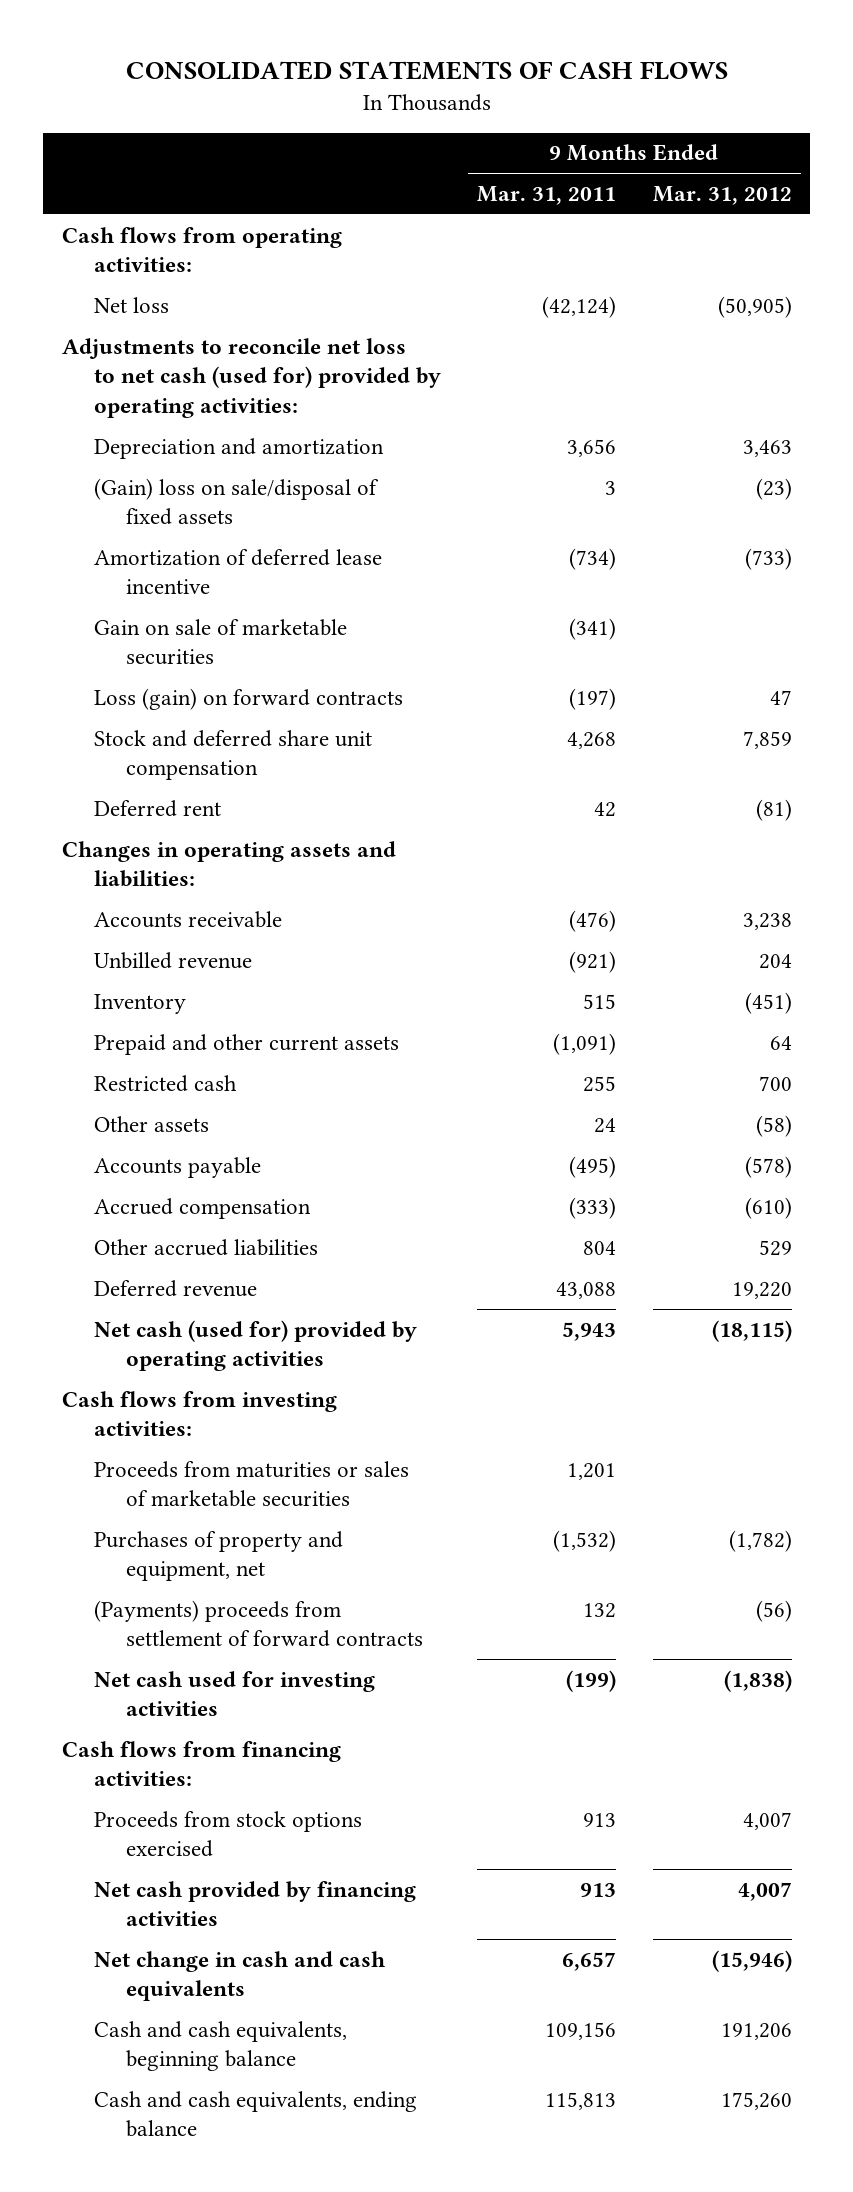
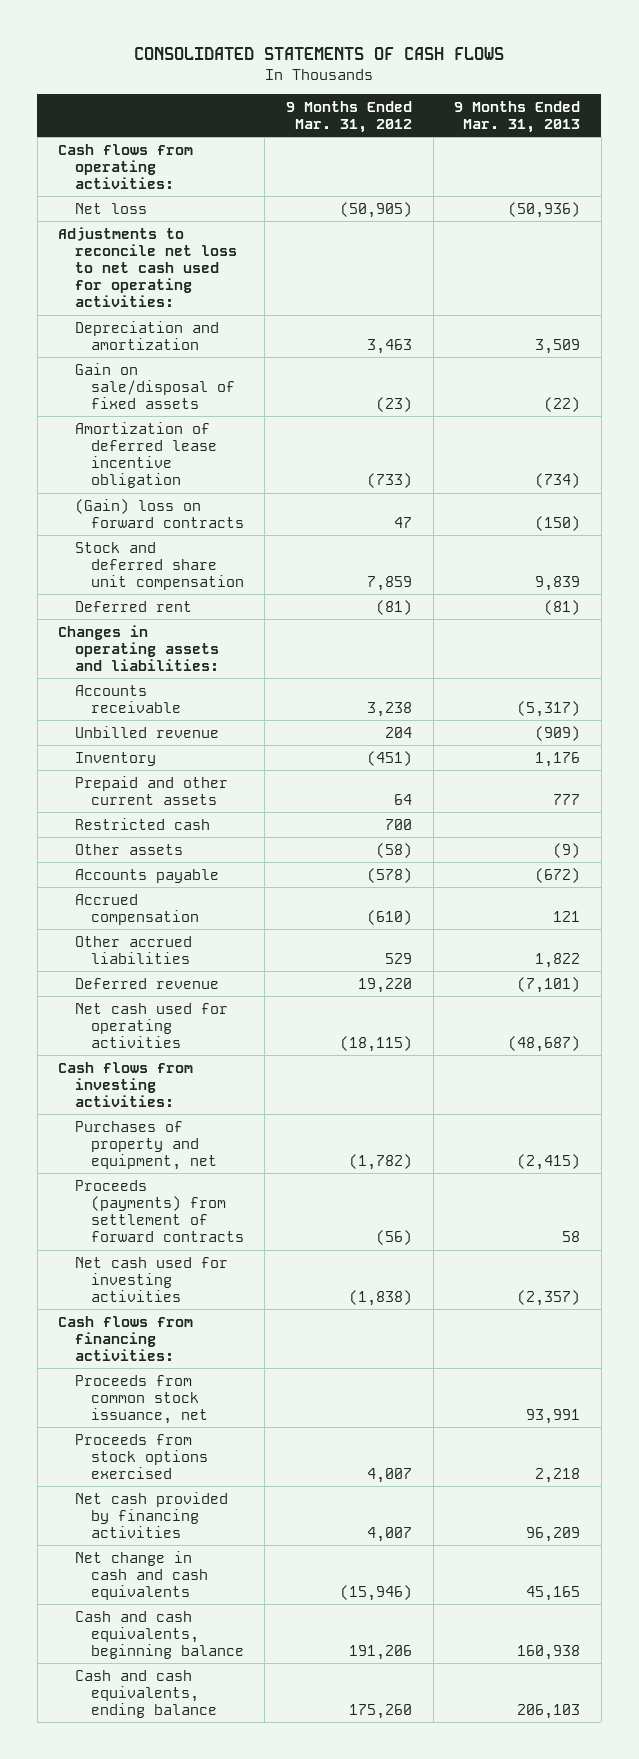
- | 9 Months Ended Mar. 31, 2011 | 9 Months Ended Mar. 31, 2012
+ | 9 Months Ended Mar. 31, 2012 | 9 Months Ended Mar. 31, 2013
- Adjustments to reconcile net loss to net cash (used for) provided by operating activities:
+ Adjustments to reconcile net loss to net cash used for operating activities:
- (Gain) loss on sale/disposal of fixed assets | 3 | (23)
- Amortization of deferred lease incentive | (734) | (733)
- Gain on sale of marketable securities | (341) |
- Loss (gain) on forward contracts | (197) | 47
+ Gain on sale/disposal of fixed assets | (23) | (22)
+ Amortization of deferred lease incentive obligation | (733) | (734)
+ (Gain) loss on forward contracts | 47 | (150)
- Net cash (used for) provided by operating activities | 5,943 | (18,115)
+ Net cash used for operating activities | (18,115) | (48,687)
- Proceeds from maturities or sales of marketable securities | 1,201 |
- (Payments) proceeds from settlement of forward contracts | 132 | (56)
+ Proceeds (payments) from settlement of forward contracts | (56) | 58
+ Proceeds from common stock issuance, net | | 93,991

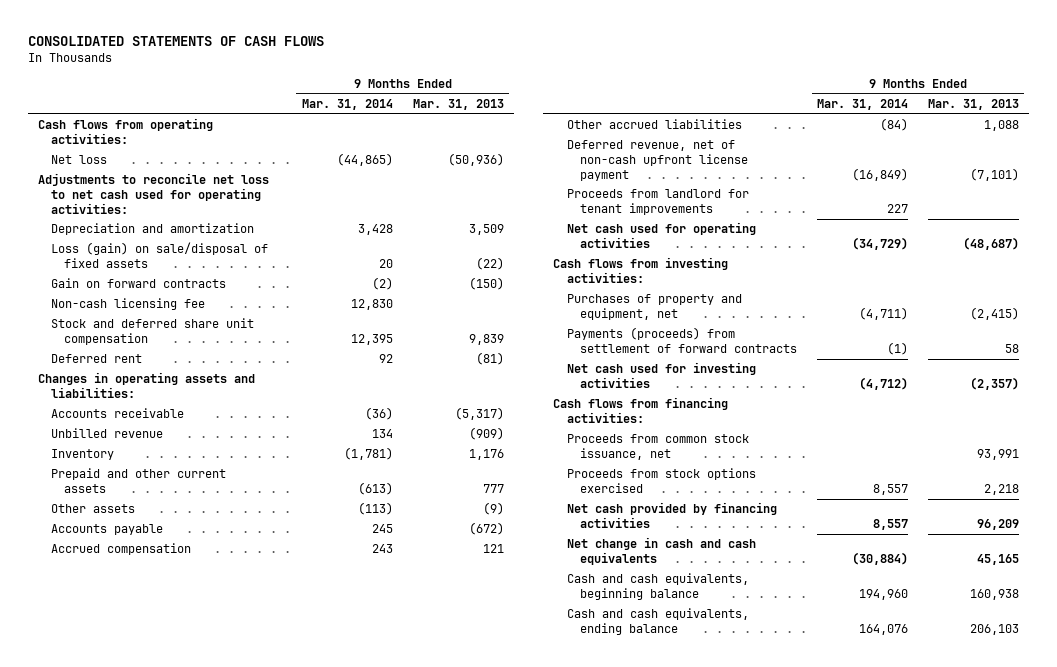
- | 9 Months Ended Mar. 31, 2012 | 9 Months Ended Mar. 31, 2013
+ | 9 Months Ended Mar. 31, 2014 | 9 Months Ended Mar. 31, 2013
- Gain on sale/disposal of fixed assets | (23) | (22)
- Amortization of deferred lease incentive obligation | (733) | (734)
- (Gain) loss on forward contracts | 47 | (150)
+ Loss (gain) on sale/disposal of fixed assets | 20 | (22)
+ Gain on forward contracts | (2) | (150)
+ Non-cash licensing fee | 12,830 |
- Restricted cash | 700 |
- Other accrued liabilities | 529 | 1,822
- Deferred revenue | 19,220 | (7,101)
+ Other accrued liabilities | (84) | 1,088
+ Deferred revenue, net of non-cash upfront license payment | (16,849) | (7,101)
+ Proceeds from landlord for tenant improvements | 227 |
- Proceeds (payments) from settlement of forward contracts | (56) | 58
+ Payments (proceeds) from settlement of forward contracts | (1) | 58

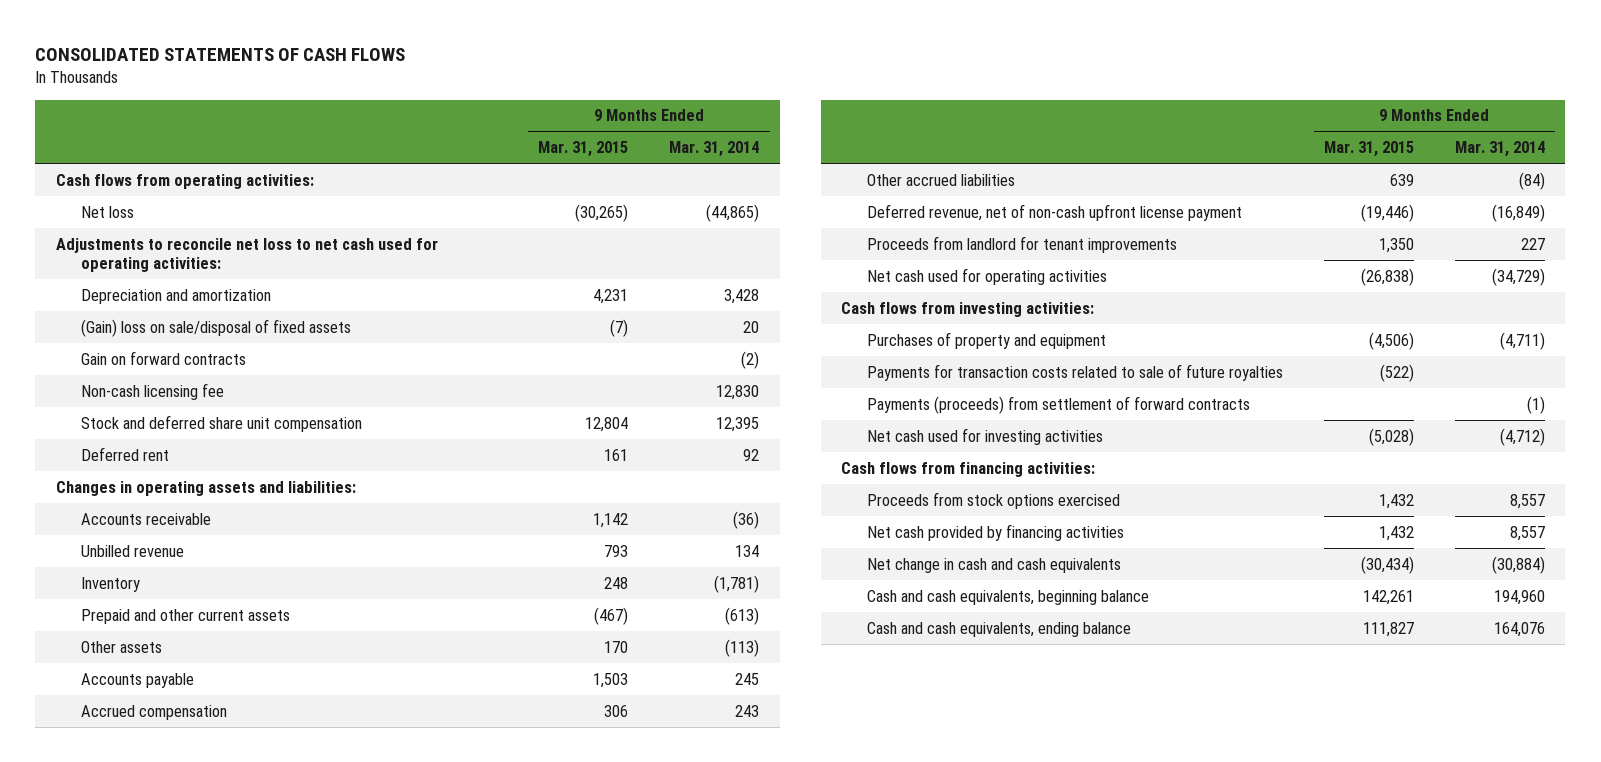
- | 9 Months Ended Mar. 31, 2014 | 9 Months Ended Mar. 31, 2013
+ | 9 Months Ended Mar. 31, 2015 | 9 Months Ended Mar. 31, 2014
- Loss (gain) on sale/disposal of fixed assets | 20 | (22)
+ (Gain) loss on sale/disposal of fixed assets | (7) | 20
- Purchases of property and equipment, net | (4,711) | (2,415)
+ Purchases of property and equipment | (4,506) | (4,711)
+ Payments for transaction costs related to sale of future royalties | (522) |
- Proceeds from common stock issuance, net | | 93,991

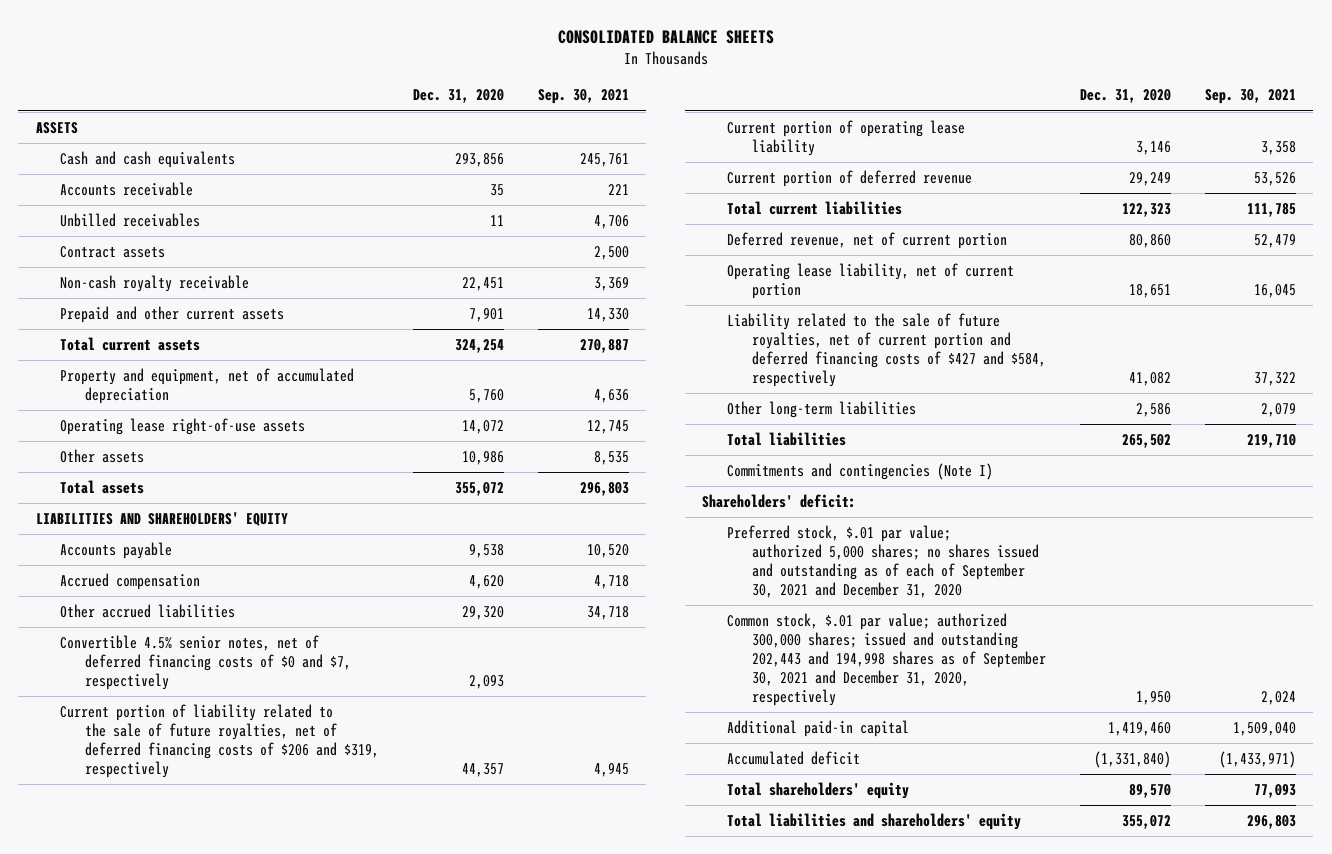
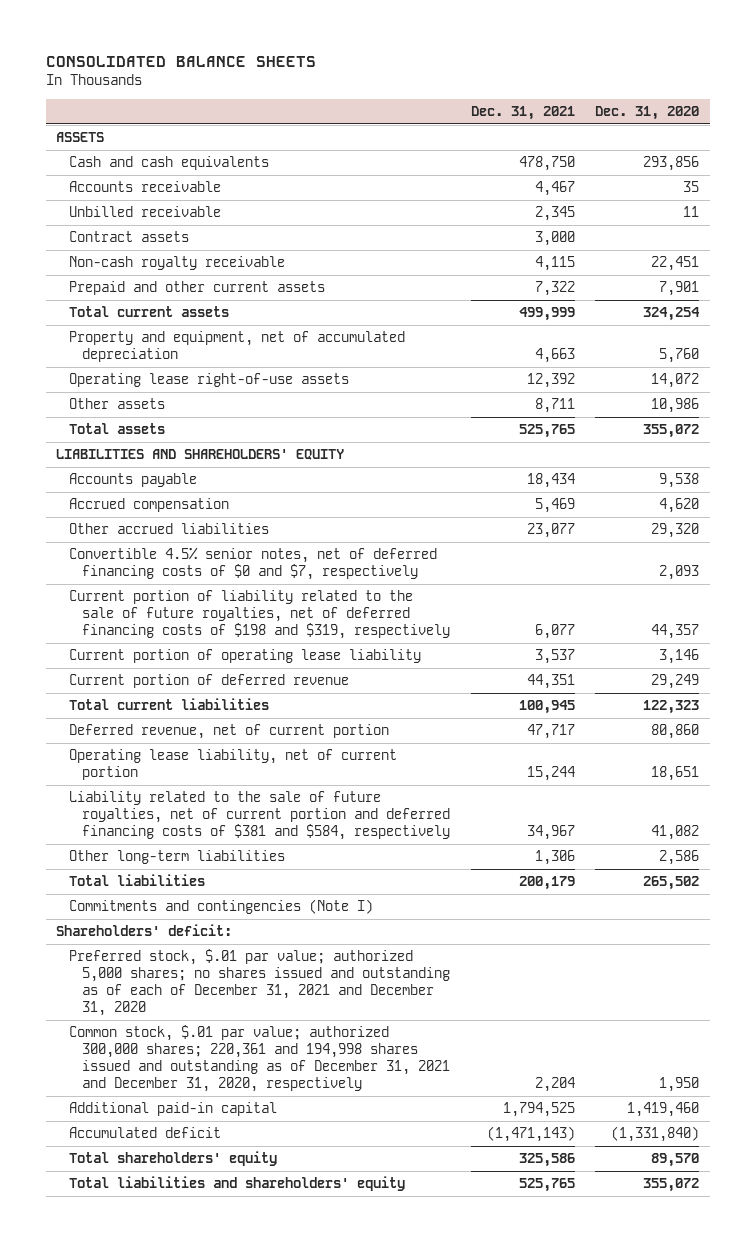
- | Dec. 31, 2020 | Sep. 30, 2021
+ | Dec. 31, 2021 | Dec. 31, 2020
- Unbilled receivables | 11 | 4,706
+ Unbilled receivable | 2,345 | 11
- Current portion of liability related to the sale of future royalties, net of deferred financing costs of $206 and $319, respectively | 44,357 | 4,945
+ Current portion of liability related to the sale of future royalties, net of deferred financing costs of $198 and $319, respectively | 6,077 | 44,357
- Liability related to the sale of future royalties, net of current portion and deferred financing costs of $427 and $584, respectively | 41,082 | 37,322
+ Liability related to the sale of future royalties, net of current portion and deferred financing costs of $381 and $584, respectively | 34,967 | 41,082
- Preferred stock, $.01 par value; authorized 5,000 shares; no shares issued and outstanding as of each of September 30, 2021 and December 31, 2020
- Common stock, $.01 par value; authorized 300,000 shares; issued and outstanding 202,443 and 194,998 shares as of September 30, 2021 and December 31, 2020, respectively | 1,950 | 2,024
+ Preferred stock, $.01 par value; authorized 5,000 shares; no shares issued and outstanding as of each of December 31, 2021 and December 31, 2020
+ Common stock, $.01 par value; authorized 300,000 shares; 220,361 and 194,998 shares issued and outstanding as of December 31, 2021 and December 31, 2020, respectively | 2,204 | 1,950

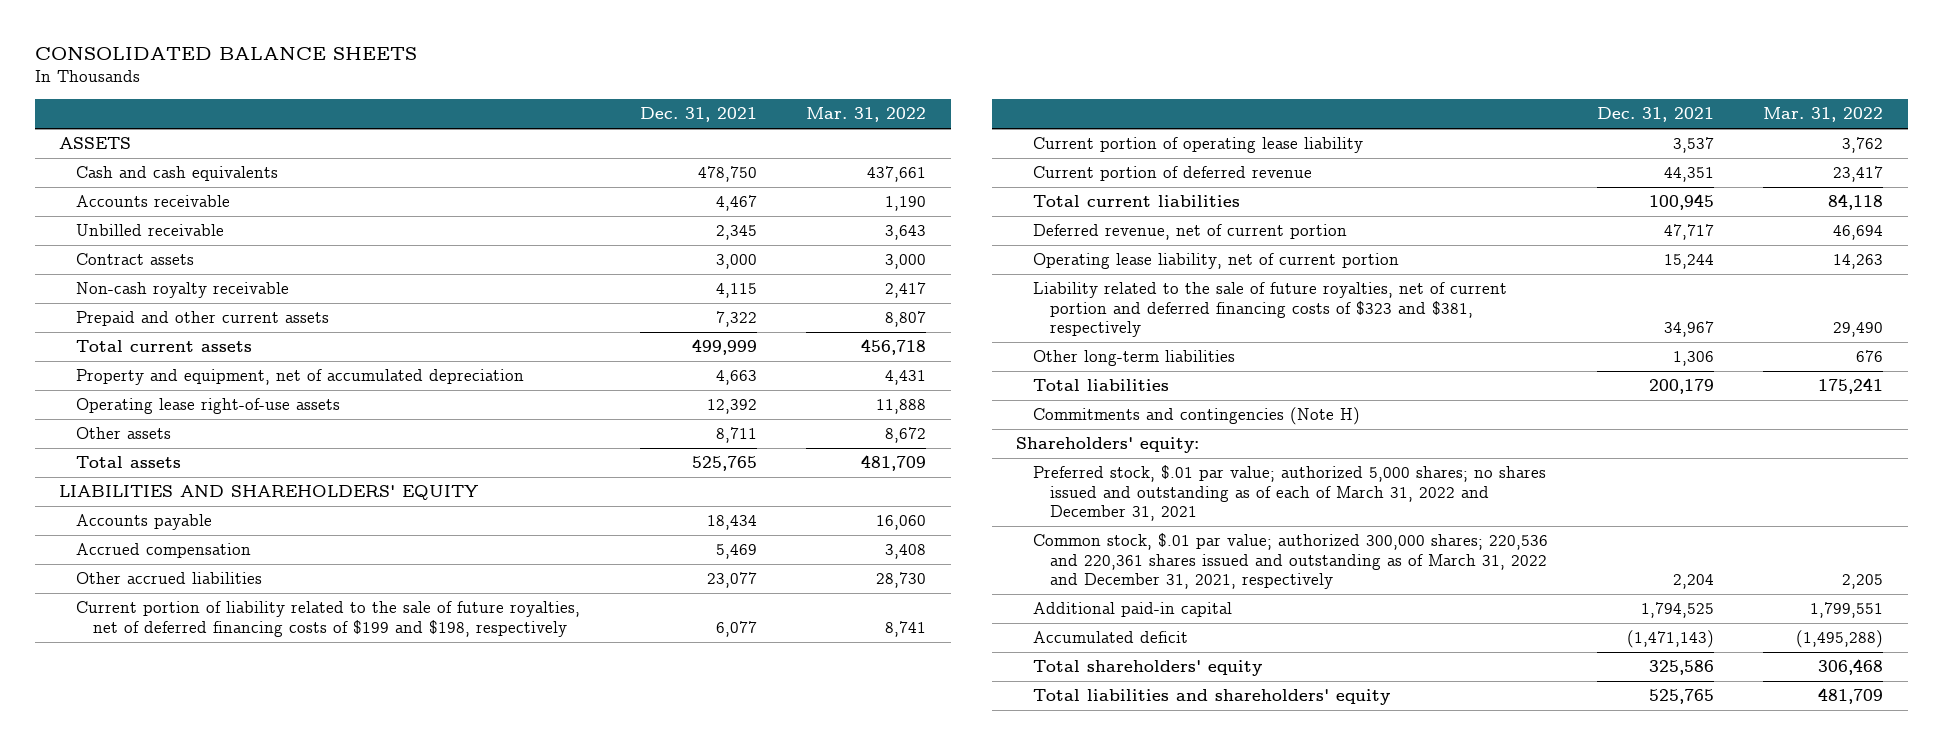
- | Dec. 31, 2021 | Dec. 31, 2020
+ | Dec. 31, 2021 | Mar. 31, 2022
- Convertible 4.5% senior notes, net of deferred financing costs of $0 and $7, respectively | | 2,093
- Current portion of liability related to the sale of future royalties, net of deferred financing costs of $198 and $319, respectively | 6,077 | 44,357
+ Current portion of liability related to the sale of future royalties, net of deferred financing costs of $199 and $198, respectively | 6,077 | 8,741
- Liability related to the sale of future royalties, net of current portion and deferred financing costs of $381 and $584, respectively | 34,967 | 41,082
+ Liability related to the sale of future royalties, net of current portion and deferred financing costs of $323 and $381, respectively | 34,967 | 29,490
- Commitments and contingencies (Note I)
- Shareholders' deficit:
- Preferred stock, $.01 par value; authorized 5,000 shares; no shares issued and outstanding as of each of December 31, 2021 and December 31, 2020
- Common stock, $.01 par value; authorized 300,000 shares; 220,361 and 194,998 shares issued and outstanding as of December 31, 2021 and December 31, 2020, respectively | 2,204 | 1,950
+ Commitments and contingencies (Note H)
+ Shareholders' equity:
+ Preferred stock, $.01 par value; authorized 5,000 shares; no shares issued and outstanding as of each of March 31, 2022 and December 31, 2021
+ Common stock, $.01 par value; authorized 300,000 shares; 220,536 and 220,361 shares issued and outstanding as of March 31, 2022 and December 31, 2021, respectively | 2,204 | 2,205

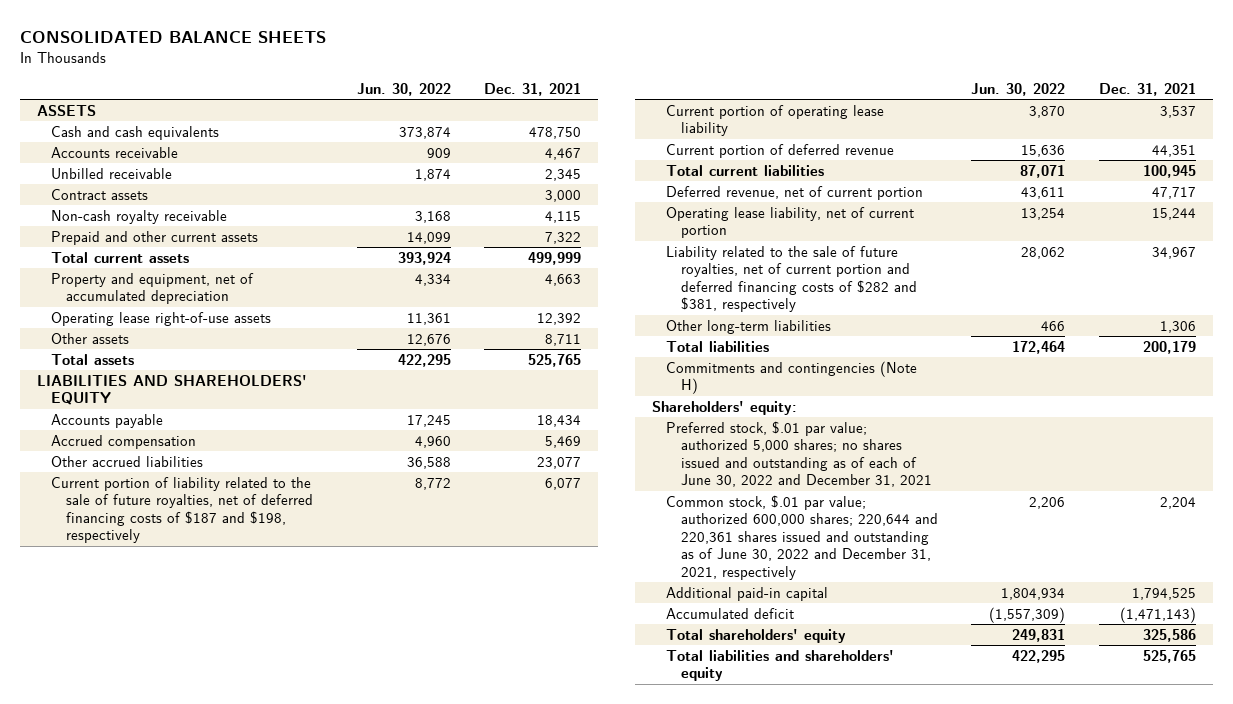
- | Dec. 31, 2021 | Mar. 31, 2022
+ | Jun. 30, 2022 | Dec. 31, 2021
- Current portion of liability related to the sale of future royalties, net of deferred financing costs of $199 and $198, respectively | 6,077 | 8,741
+ Current portion of liability related to the sale of future royalties, net of deferred financing costs of $187 and $198, respectively | 8,772 | 6,077
- Liability related to the sale of future royalties, net of current portion and deferred financing costs of $323 and $381, respectively | 34,967 | 29,490
+ Liability related to the sale of future royalties, net of current portion and deferred financing costs of $282 and $381, respectively | 28,062 | 34,967
- Preferred stock, $.01 par value; authorized 5,000 shares; no shares issued and outstanding as of each of March 31, 2022 and December 31, 2021
- Common stock, $.01 par value; authorized 300,000 shares; 220,536 and 220,361 shares issued and outstanding as of March 31, 2022 and December 31, 2021, respectively | 2,204 | 2,205
+ Preferred stock, $.01 par value; authorized 5,000 shares; no shares issued and outstanding as of each of June 30, 2022 and December 31, 2021
+ Common stock, $.01 par value; authorized 600,000 shares; 220,644 and 220,361 shares issued and outstanding as of June 30, 2022 and December 31, 2021, respectively | 2,206 | 2,204

